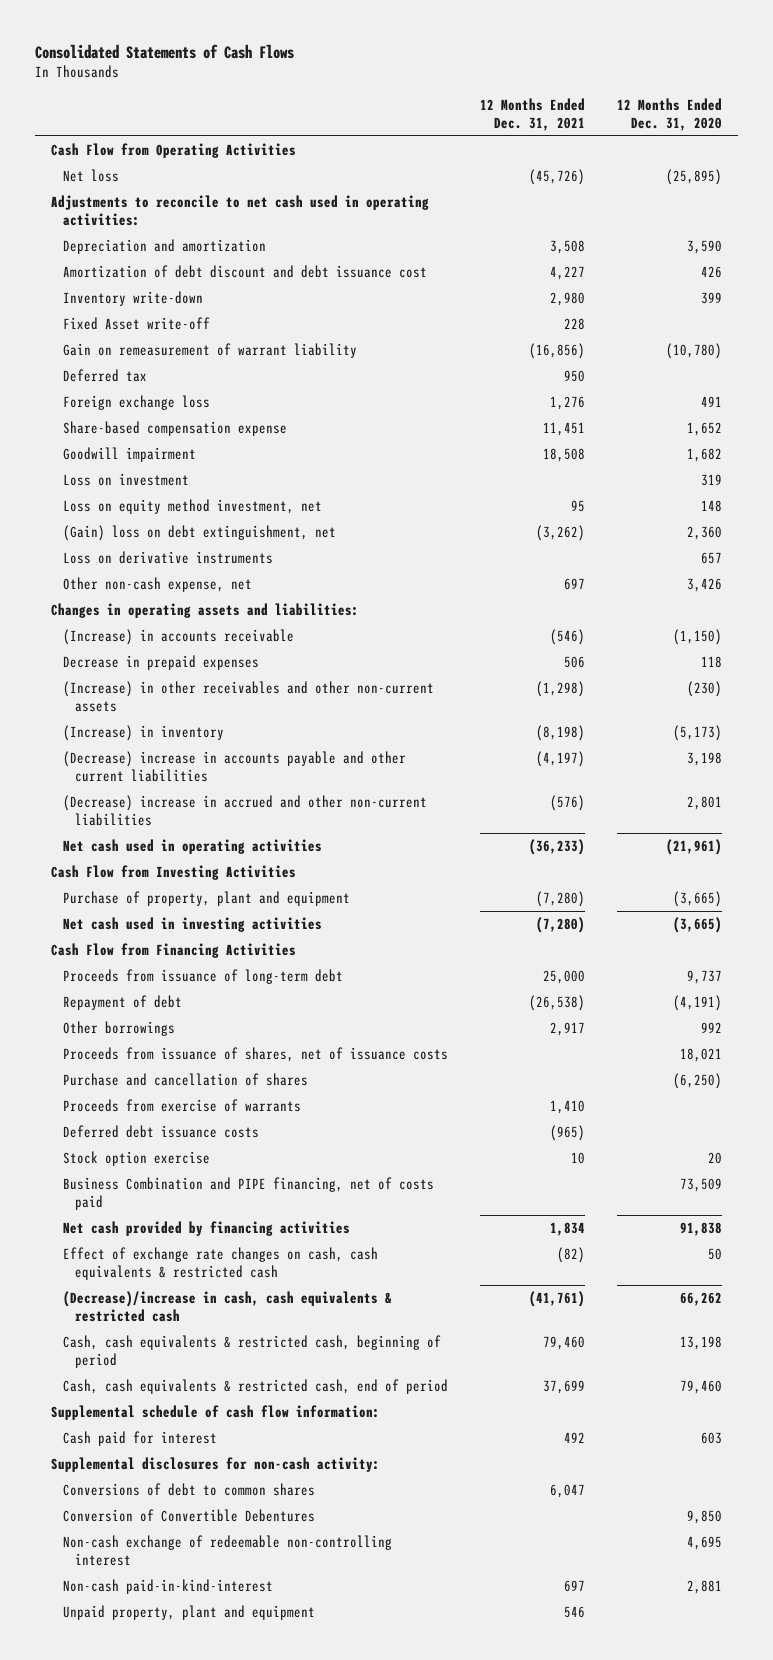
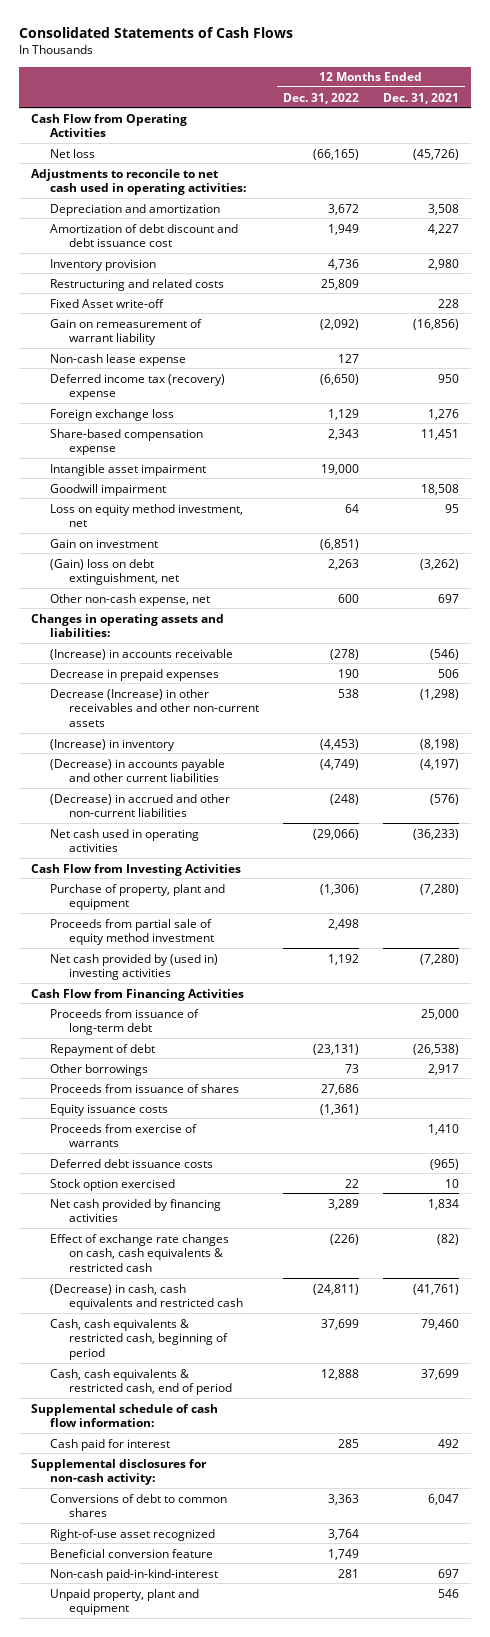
- | 12 Months Ended Dec. 31, 2021 | 12 Months Ended Dec. 31, 2020
+ | 12 Months Ended Dec. 31, 2022 | 12 Months Ended Dec. 31, 2021
- Inventory write-down | 2,980 | 399
+ Inventory provision | 4,736 | 2,980
+ Restructuring and related costs | 25,809 |
- Deferred tax | 950 |
+ Non-cash lease expense | 127 |
+ Deferred income tax (recovery) expense | (6,650) | 950
+ Intangible asset impairment | 19,000 |
- Loss on investment | | 319
+ Gain on investment | (6,851) |
- Loss on derivative instruments | | 657
- (Increase) in other receivables and other non-current assets | (1,298) | (230)
+ Decrease (Increase) in other receivables and other non-current assets | 538 | (1,298)
- (Decrease) increase in accounts payable and other current liabilities | (4,197) | 3,198
- (Decrease) increase in accrued and other non-current liabilities | (576) | 2,801
+ (Decrease) in accounts payable and other current liabilities | (4,749) | (4,197)
+ (Decrease) in accrued and other non-current liabilities | (248) | (576)
- Net cash used in investing activities | (7,280) | (3,665)
+ Proceeds from partial sale of equity method investment | 2,498 |
+ Net cash provided by (used in) investing activities | 1,192 | (7,280)
- Proceeds from issuance of shares, net of issuance costs | | 18,021
- Purchase and cancellation of shares | | (6,250)
+ Proceeds from issuance of shares | 27,686 |
+ Equity issuance costs | (1,361) |
- Stock option exercise | 10 | 20
- Business Combination and PIPE financing, net of costs paid | | 73,509
+ Stock option exercised | 22 | 10
- (Decrease)/increase in cash, cash equivalents & restricted cash | (41,761) | 66,262
+ (Decrease) in cash, cash equivalents and restricted cash | (24,811) | (41,761)
- Conversion of Convertible Debentures | | 9,850
- Non-cash exchange of redeemable non-controlling interest | | 4,695
+ Right-of-use asset recognized | 3,764 |
+ Beneficial conversion feature | 1,749 |

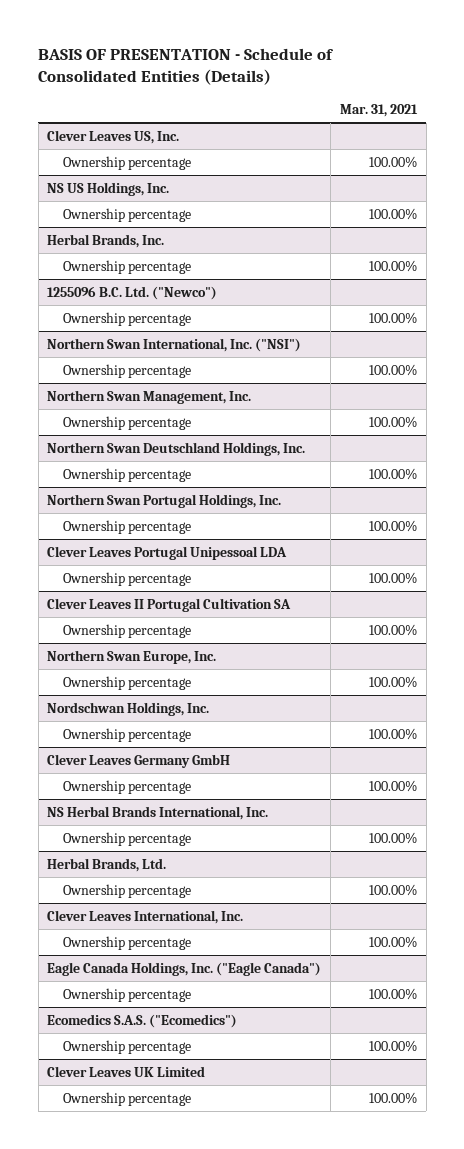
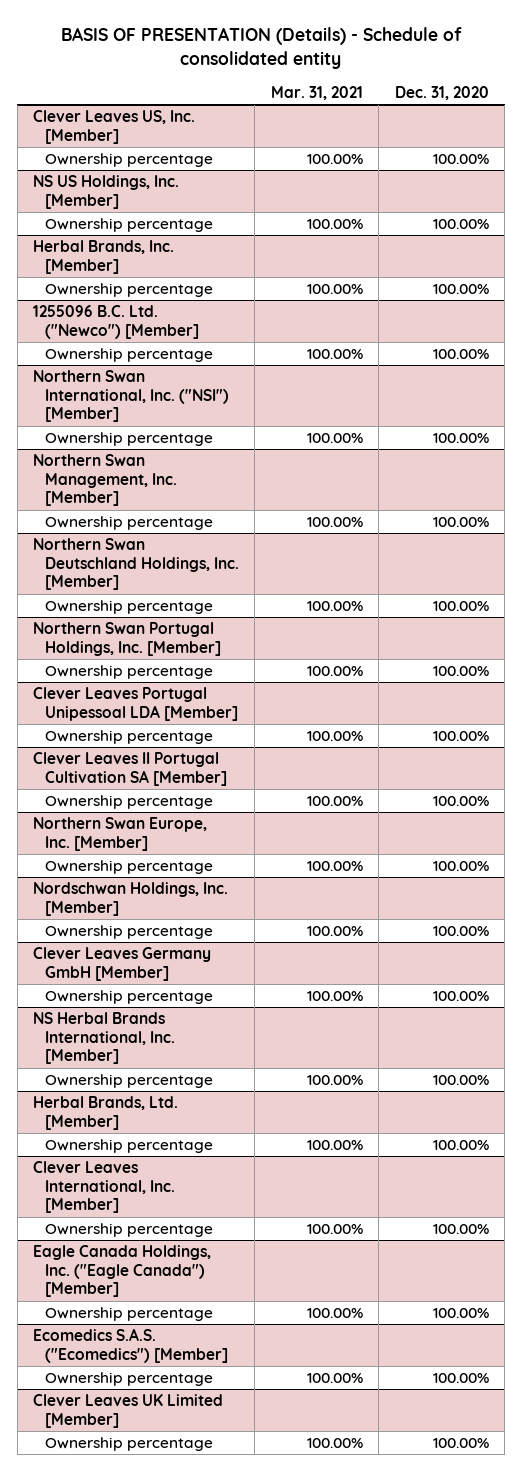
- BASIS OF PRESENTATION - Schedule of Consolidated Entities (Details)
+ BASIS OF PRESENTATION (Details) - Schedule of consolidated entity
- | Mar. 31, 2021
+ | Mar. 31, 2021 | Dec. 31, 2020
- Clever Leaves US, Inc.
+ Clever Leaves US, Inc. [Member]
- NS US Holdings, Inc.
+ NS US Holdings, Inc. [Member]
- Herbal Brands, Inc.
+ Herbal Brands, Inc. [Member]
- 1255096 B.C. Ltd. ("Newco")
+ 1255096 B.C. Ltd. ("Newco") [Member]
- Northern Swan International, Inc. ("NSI")
+ Northern Swan International, Inc. ("NSI") [Member]
- Northern Swan Management, Inc.
+ Northern Swan Management, Inc. [Member]
- Northern Swan Deutschland Holdings, Inc.
+ Northern Swan Deutschland Holdings, Inc. [Member]
- Northern Swan Portugal Holdings, Inc.
+ Northern Swan Portugal Holdings, Inc. [Member]
- Clever Leaves Portugal Unipessoal LDA
+ Clever Leaves Portugal Unipessoal LDA [Member]
- Clever Leaves II Portugal Cultivation SA
+ Clever Leaves II Portugal Cultivation SA [Member]
- Northern Swan Europe, Inc.
+ Northern Swan Europe, Inc. [Member]
- Nordschwan Holdings, Inc.
+ Nordschwan Holdings, Inc. [Member]
- Clever Leaves Germany GmbH
+ Clever Leaves Germany GmbH [Member]
- NS Herbal Brands International, Inc.
+ NS Herbal Brands International, Inc. [Member]
- Herbal Brands, Ltd.
+ Herbal Brands, Ltd. [Member]
- Clever Leaves International, Inc.
+ Clever Leaves International, Inc. [Member]
- Eagle Canada Holdings, Inc. ("Eagle Canada")
+ Eagle Canada Holdings, Inc. ("Eagle Canada") [Member]
- Ecomedics S.A.S. ("Ecomedics")
+ Ecomedics S.A.S. ("Ecomedics") [Member]
- Clever Leaves UK Limited
+ Clever Leaves UK Limited [Member]

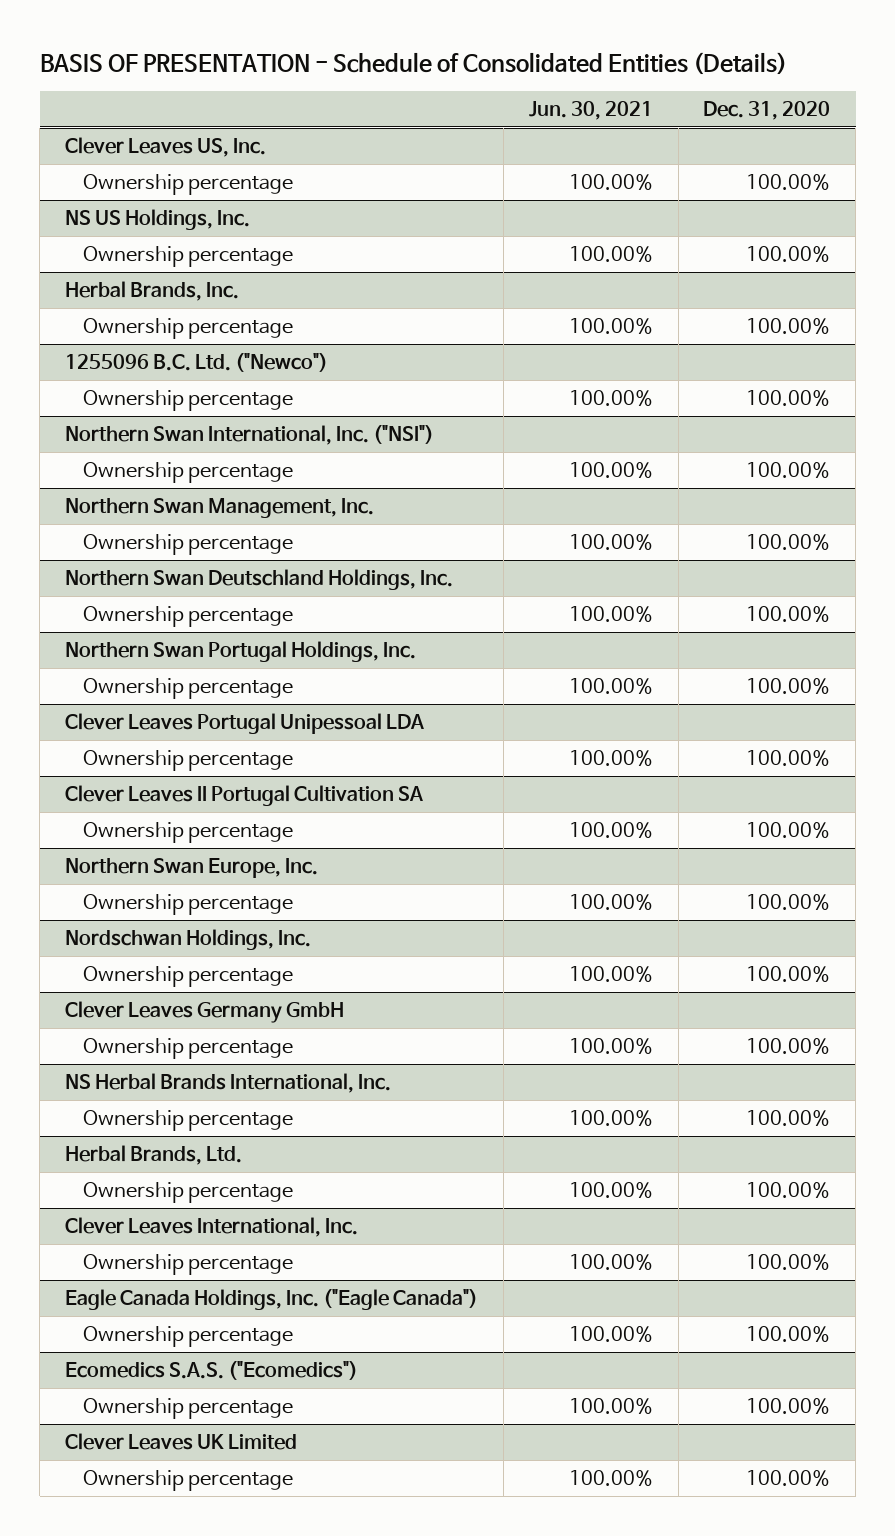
- BASIS OF PRESENTATION (Details) - Schedule of consolidated entity
+ BASIS OF PRESENTATION - Schedule of Consolidated Entities (Details)
- | Mar. 31, 2021 | Dec. 31, 2020
+ | Jun. 30, 2021 | Dec. 31, 2020
- Clever Leaves US, Inc. [Member]
+ Clever Leaves US, Inc.
- NS US Holdings, Inc. [Member]
+ NS US Holdings, Inc.
- Herbal Brands, Inc. [Member]
+ Herbal Brands, Inc.
- 1255096 B.C. Ltd. ("Newco") [Member]
+ 1255096 B.C. Ltd. ("Newco")
- Northern Swan International, Inc. ("NSI") [Member]
+ Northern Swan International, Inc. ("NSI")
- Northern Swan Management, Inc. [Member]
+ Northern Swan Management, Inc.
- Northern Swan Deutschland Holdings, Inc. [Member]
+ Northern Swan Deutschland Holdings, Inc.
- Northern Swan Portugal Holdings, Inc. [Member]
+ Northern Swan Portugal Holdings, Inc.
- Clever Leaves Portugal Unipessoal LDA [Member]
+ Clever Leaves Portugal Unipessoal LDA
- Clever Leaves II Portugal Cultivation SA [Member]
+ Clever Leaves II Portugal Cultivation SA
- Northern Swan Europe, Inc. [Member]
+ Northern Swan Europe, Inc.
- Nordschwan Holdings, Inc. [Member]
+ Nordschwan Holdings, Inc.
- Clever Leaves Germany GmbH [Member]
+ Clever Leaves Germany GmbH
- NS Herbal Brands International, Inc. [Member]
+ NS Herbal Brands International, Inc.
- Herbal Brands, Ltd. [Member]
+ Herbal Brands, Ltd.
- Clever Leaves International, Inc. [Member]
+ Clever Leaves International, Inc.
- Eagle Canada Holdings, Inc. ("Eagle Canada") [Member]
+ Eagle Canada Holdings, Inc. ("Eagle Canada")
- Ecomedics S.A.S. ("Ecomedics") [Member]
+ Ecomedics S.A.S. ("Ecomedics")
- Clever Leaves UK Limited [Member]
+ Clever Leaves UK Limited

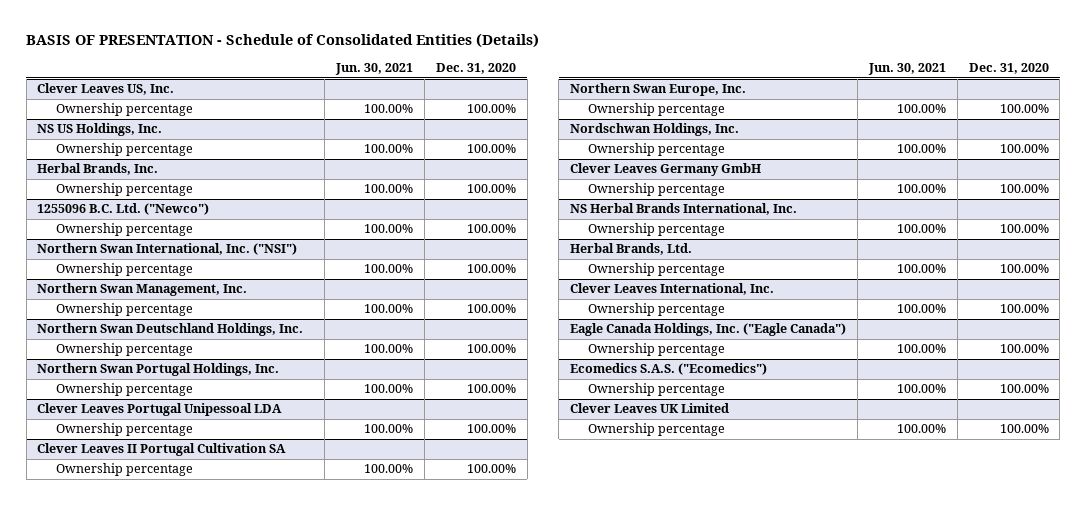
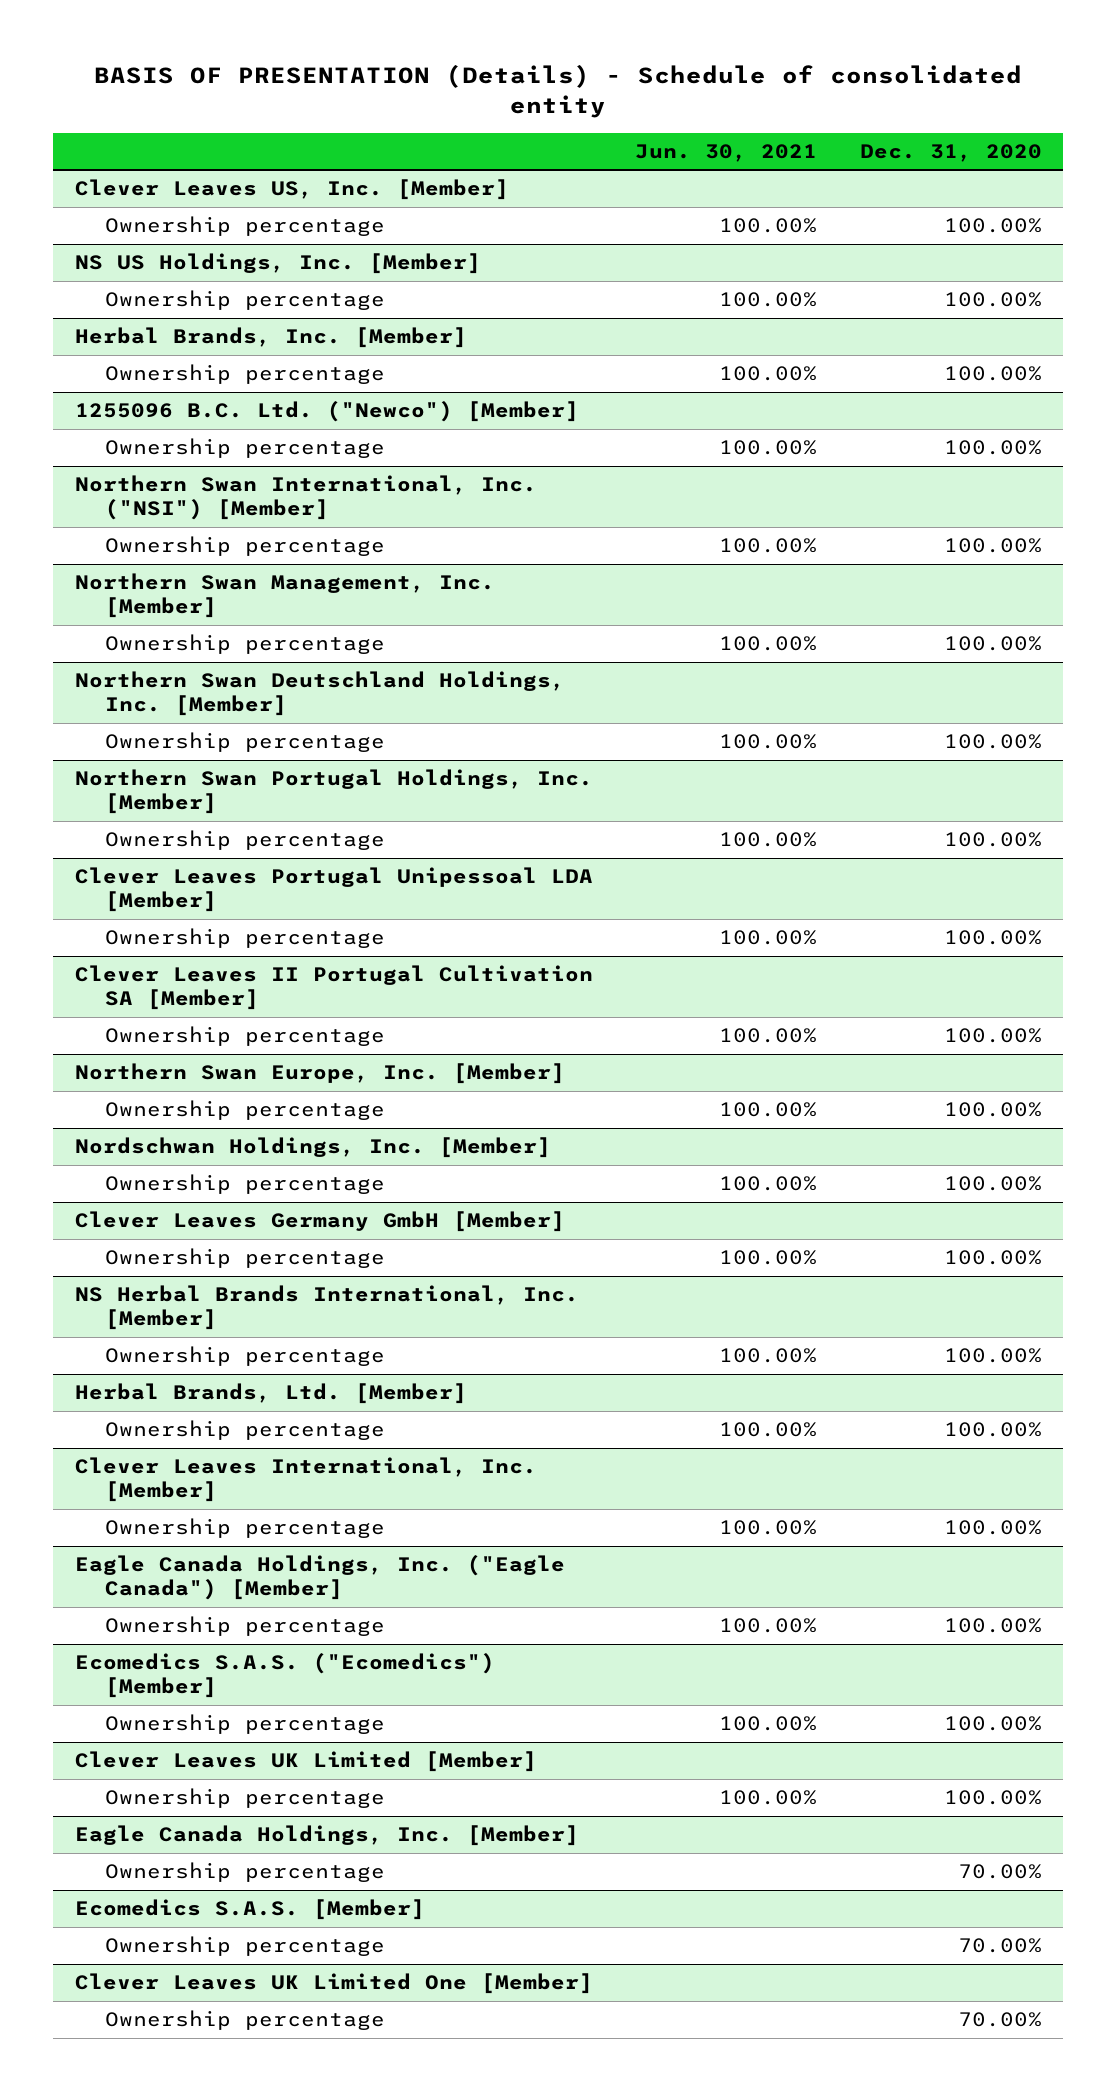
- BASIS OF PRESENTATION - Schedule of Consolidated Entities (Details)
+ BASIS OF PRESENTATION (Details) - Schedule of consolidated entity
- Clever Leaves US, Inc.
+ Clever Leaves US, Inc. [Member]
- NS US Holdings, Inc.
+ NS US Holdings, Inc. [Member]
- Herbal Brands, Inc.
+ Herbal Brands, Inc. [Member]
- 1255096 B.C. Ltd. ("Newco")
+ 1255096 B.C. Ltd. ("Newco") [Member]
- Northern Swan International, Inc. ("NSI")
+ Northern Swan International, Inc. ("NSI") [Member]
- Northern Swan Management, Inc.
+ Northern Swan Management, Inc. [Member]
- Northern Swan Deutschland Holdings, Inc.
+ Northern Swan Deutschland Holdings, Inc. [Member]
- Northern Swan Portugal Holdings, Inc.
+ Northern Swan Portugal Holdings, Inc. [Member]
- Clever Leaves Portugal Unipessoal LDA
+ Clever Leaves Portugal Unipessoal LDA [Member]
- Clever Leaves II Portugal Cultivation SA
+ Clever Leaves II Portugal Cultivation SA [Member]
- Northern Swan Europe, Inc.
+ Northern Swan Europe, Inc. [Member]
- Nordschwan Holdings, Inc.
+ Nordschwan Holdings, Inc. [Member]
- Clever Leaves Germany GmbH
+ Clever Leaves Germany GmbH [Member]
- NS Herbal Brands International, Inc.
+ NS Herbal Brands International, Inc. [Member]
- Herbal Brands, Ltd.
+ Herbal Brands, Ltd. [Member]
- Clever Leaves International, Inc.
+ Clever Leaves International, Inc. [Member]
- Eagle Canada Holdings, Inc. ("Eagle Canada")
+ Eagle Canada Holdings, Inc. ("Eagle Canada") [Member]
- Ecomedics S.A.S. ("Ecomedics")
+ Ecomedics S.A.S. ("Ecomedics") [Member]
- Clever Leaves UK Limited
+ Clever Leaves UK Limited [Member]
+ Eagle Canada Holdings, Inc. [Member]
+ Ownership percentage | | 70.00%
+ Ecomedics S.A.S. [Member]
+ Ownership percentage | | 70.00%
+ Clever Leaves UK Limited One [Member]
+ Ownership percentage | | 70.00%

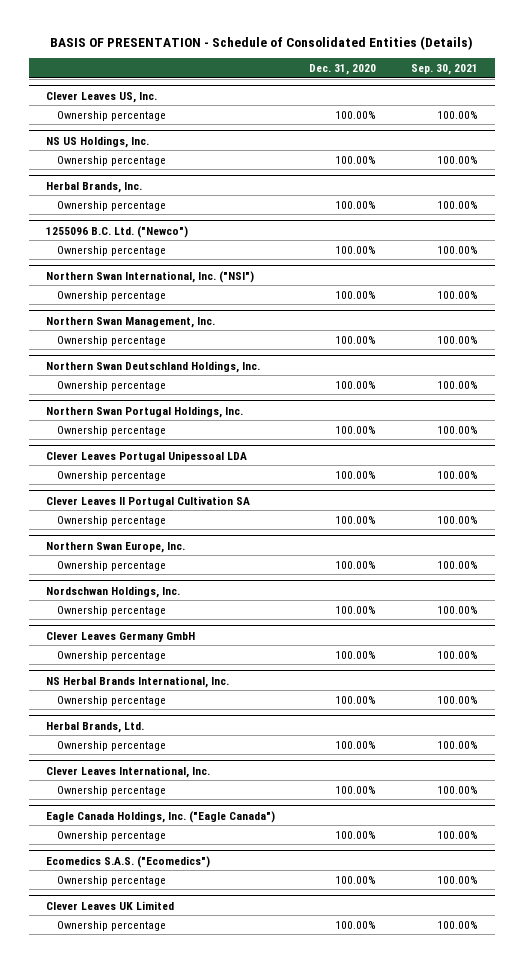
- BASIS OF PRESENTATION (Details) - Schedule of consolidated entity
+ BASIS OF PRESENTATION - Schedule of Consolidated Entities (Details)
- | Jun. 30, 2021 | Dec. 31, 2020
+ | Dec. 31, 2020 | Sep. 30, 2021
- Clever Leaves US, Inc. [Member]
+ Clever Leaves US, Inc.
- NS US Holdings, Inc. [Member]
+ NS US Holdings, Inc.
- Herbal Brands, Inc. [Member]
+ Herbal Brands, Inc.
- 1255096 B.C. Ltd. ("Newco") [Member]
+ 1255096 B.C. Ltd. ("Newco")
- Northern Swan International, Inc. ("NSI") [Member]
+ Northern Swan International, Inc. ("NSI")
- Northern Swan Management, Inc. [Member]
+ Northern Swan Management, Inc.
- Northern Swan Deutschland Holdings, Inc. [Member]
+ Northern Swan Deutschland Holdings, Inc.
- Northern Swan Portugal Holdings, Inc. [Member]
+ Northern Swan Portugal Holdings, Inc.
- Clever Leaves Portugal Unipessoal LDA [Member]
+ Clever Leaves Portugal Unipessoal LDA
- Clever Leaves II Portugal Cultivation SA [Member]
+ Clever Leaves II Portugal Cultivation SA
- Northern Swan Europe, Inc. [Member]
+ Northern Swan Europe, Inc.
- Nordschwan Holdings, Inc. [Member]
+ Nordschwan Holdings, Inc.
- Clever Leaves Germany GmbH [Member]
+ Clever Leaves Germany GmbH
- NS Herbal Brands International, Inc. [Member]
+ NS Herbal Brands International, Inc.
- Herbal Brands, Ltd. [Member]
+ Herbal Brands, Ltd.
- Clever Leaves International, Inc. [Member]
+ Clever Leaves International, Inc.
- Eagle Canada Holdings, Inc. ("Eagle Canada") [Member]
+ Eagle Canada Holdings, Inc. ("Eagle Canada")
- Ecomedics S.A.S. ("Ecomedics") [Member]
+ Ecomedics S.A.S. ("Ecomedics")
- Clever Leaves UK Limited [Member]
+ Clever Leaves UK Limited
- Eagle Canada Holdings, Inc. [Member]
- Ownership percentage | | 70.00%
- Ecomedics S.A.S. [Member]
- Ownership percentage | | 70.00%
- Clever Leaves UK Limited One [Member]
- Ownership percentage | | 70.00%

